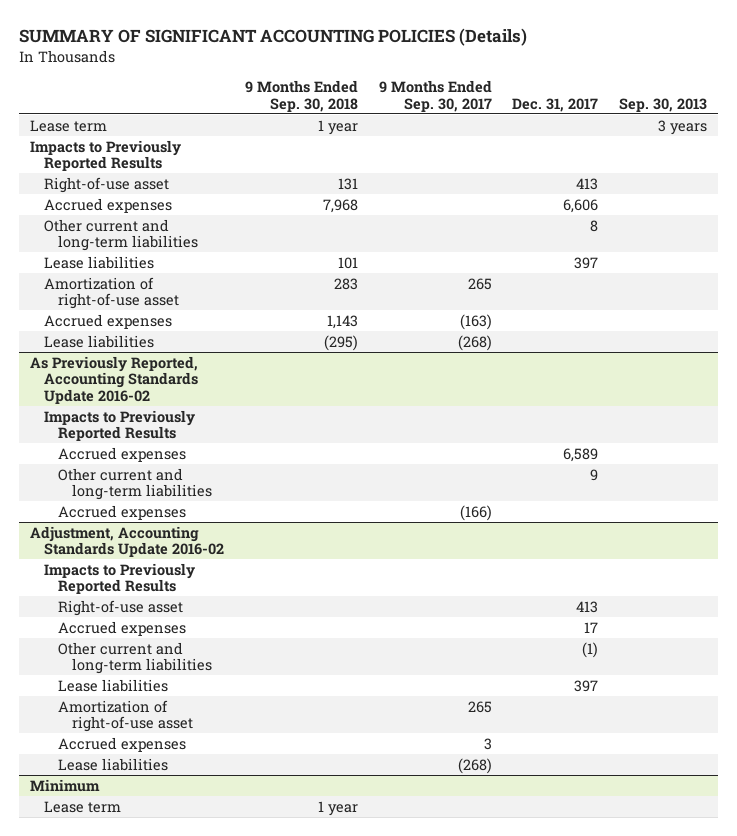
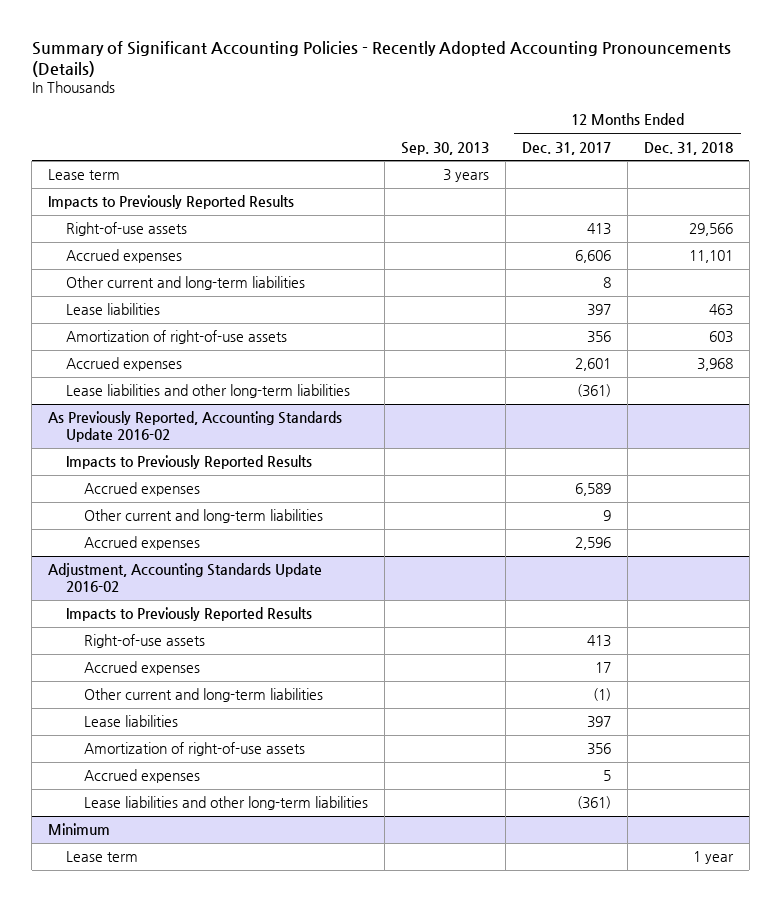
- SUMMARY OF SIGNIFICANT ACCOUNTING POLICIES (Details)
+ Summary of Significant Accounting Policies - Recently Adopted Accounting Pronouncements (Details)
- | 9 Months Ended Sep. 30, 2018 | 9 Months Ended Sep. 30, 2017 | Dec. 31, 2017 | Sep. 30, 2013
+ | Sep. 30, 2013 | 12 Months Ended Dec. 31, 2017 | 12 Months Ended Dec. 31, 2018
- Right-of-use asset | 131 | | 413 |
+ Right-of-use assets | | 413 | 29,566
- Amortization of right-of-use asset | 283 | 265 | |
+ Amortization of right-of-use assets | | 356 | 603
- Lease liabilities | (295) | (268) | |
+ Lease liabilities and other long-term liabilities | | (361) |
@ Adjustment, Accounting Standards Update 2016-02
- Right-of-use asset | | | 413 |
+ Right-of-use assets | | 413 |
- Amortization of right-of-use asset | | 265 | |
+ Amortization of right-of-use assets | | 356 |
- Lease liabilities | | (268) | |
+ Lease liabilities and other long-term liabilities | | (361) |

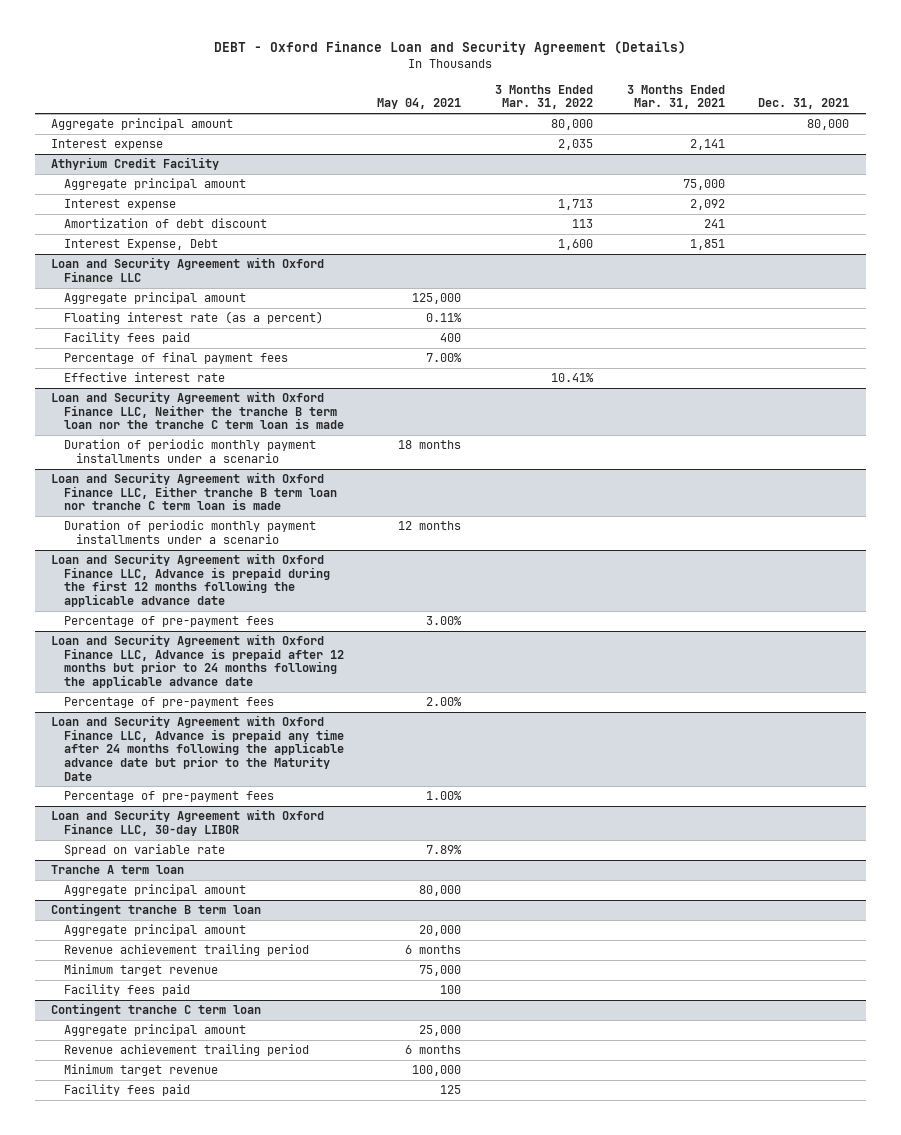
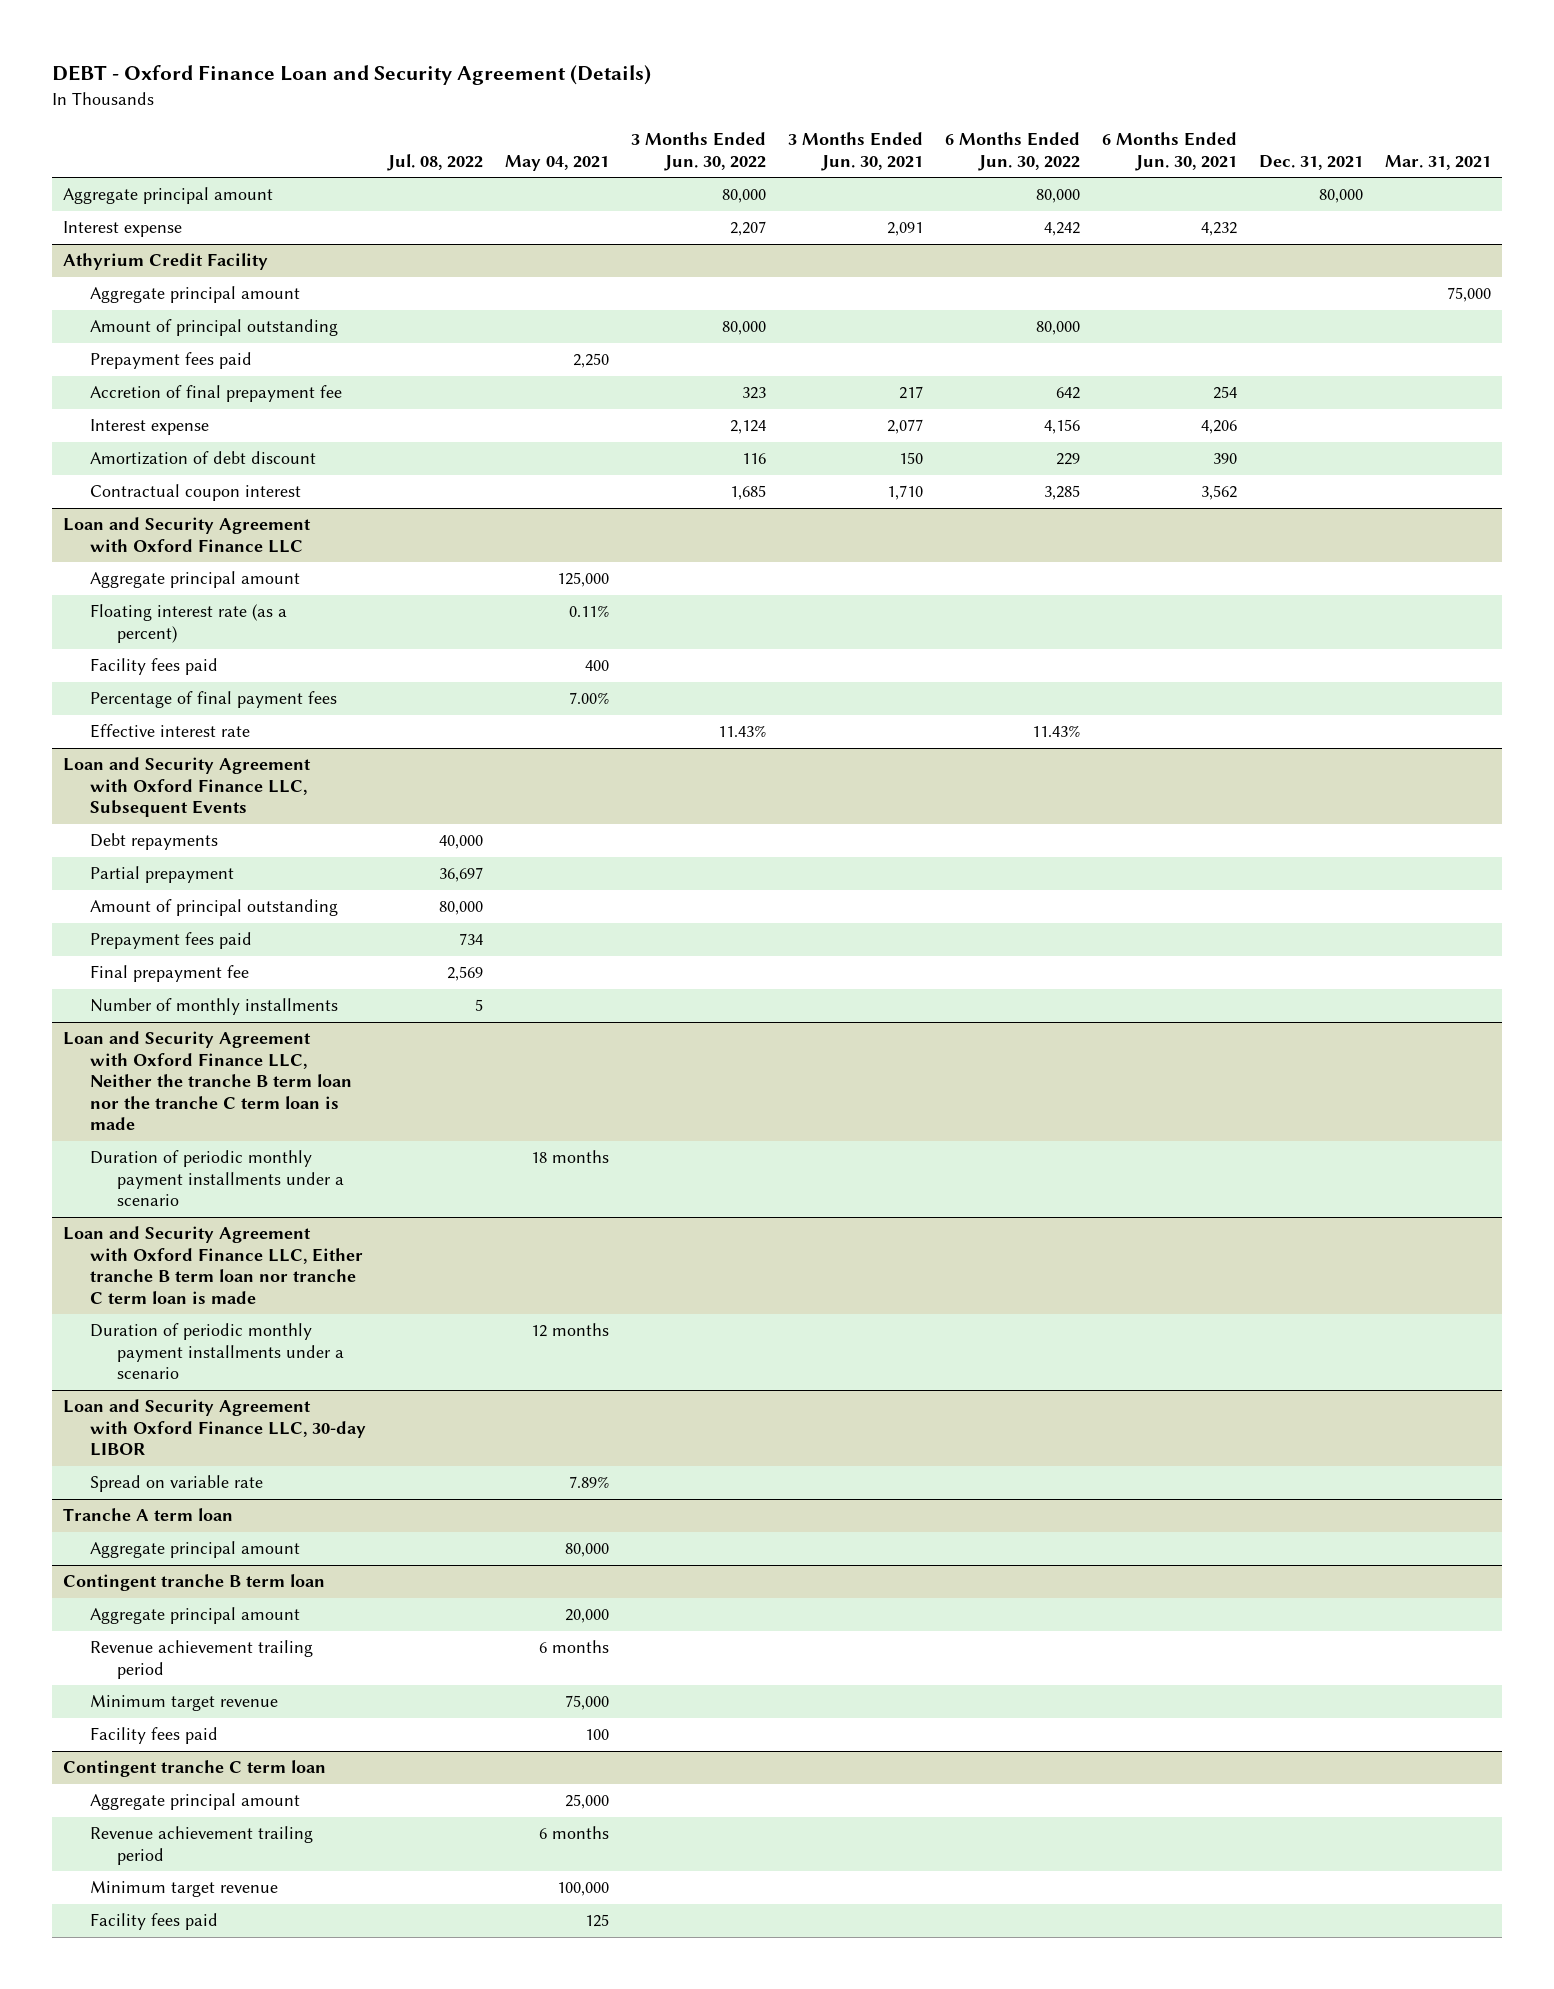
- | May 04, 2021 | 3 Months Ended Mar. 31, 2022 | 3 Months Ended Mar. 31, 2021 | Dec. 31, 2021
+ | Jul. 08, 2022 | May 04, 2021 | 3 Months Ended Jun. 30, 2022 | 3 Months Ended Jun. 30, 2021 | 6 Months Ended Jun. 30, 2022 | 6 Months Ended Jun. 30, 2021 | Dec. 31, 2021 | Mar. 31, 2021
@ Athyrium Credit Facility
+ Amount of principal outstanding | | | 80,000 | | 80,000 | | |
+ Prepayment fees paid | | 2,250 | | | | | |
+ Accretion of final prepayment fee | | | 323 | 217 | 642 | 254 | |
- Interest Expense, Debt | | 1,600 | 1,851 |
+ Contractual coupon interest | | | 1,685 | 1,710 | 3,285 | 3,562 | |
+ Loan and Security Agreement with Oxford Finance LLC, Subsequent Events
+ Debt repayments | 40,000 | | | | | | |
+ Partial prepayment | 36,697 | | | | | | |
+ Amount of principal outstanding | 80,000 | | | | | | |
+ Prepayment fees paid | 734 | | | | | | |
+ Final prepayment fee | 2,569 | | | | | | |
+ Number of monthly installments | 5 | | | | | | |
- Loan and Security Agreement with Oxford Finance LLC, Advance is prepaid during the first 12 months following the applicable advance date
- Percentage of pre-payment fees | 3.00% | | |
- Loan and Security Agreement with Oxford Finance LLC, Advance is prepaid after 12 months but prior to 24 months following the applicable advance date
- Percentage of pre-payment fees | 2.00% | | |
- Loan and Security Agreement with Oxford Finance LLC, Advance is prepaid any time after 24 months following the applicable advance date but prior to the Maturity Date
- Percentage of pre-payment fees | 1.00% | | |

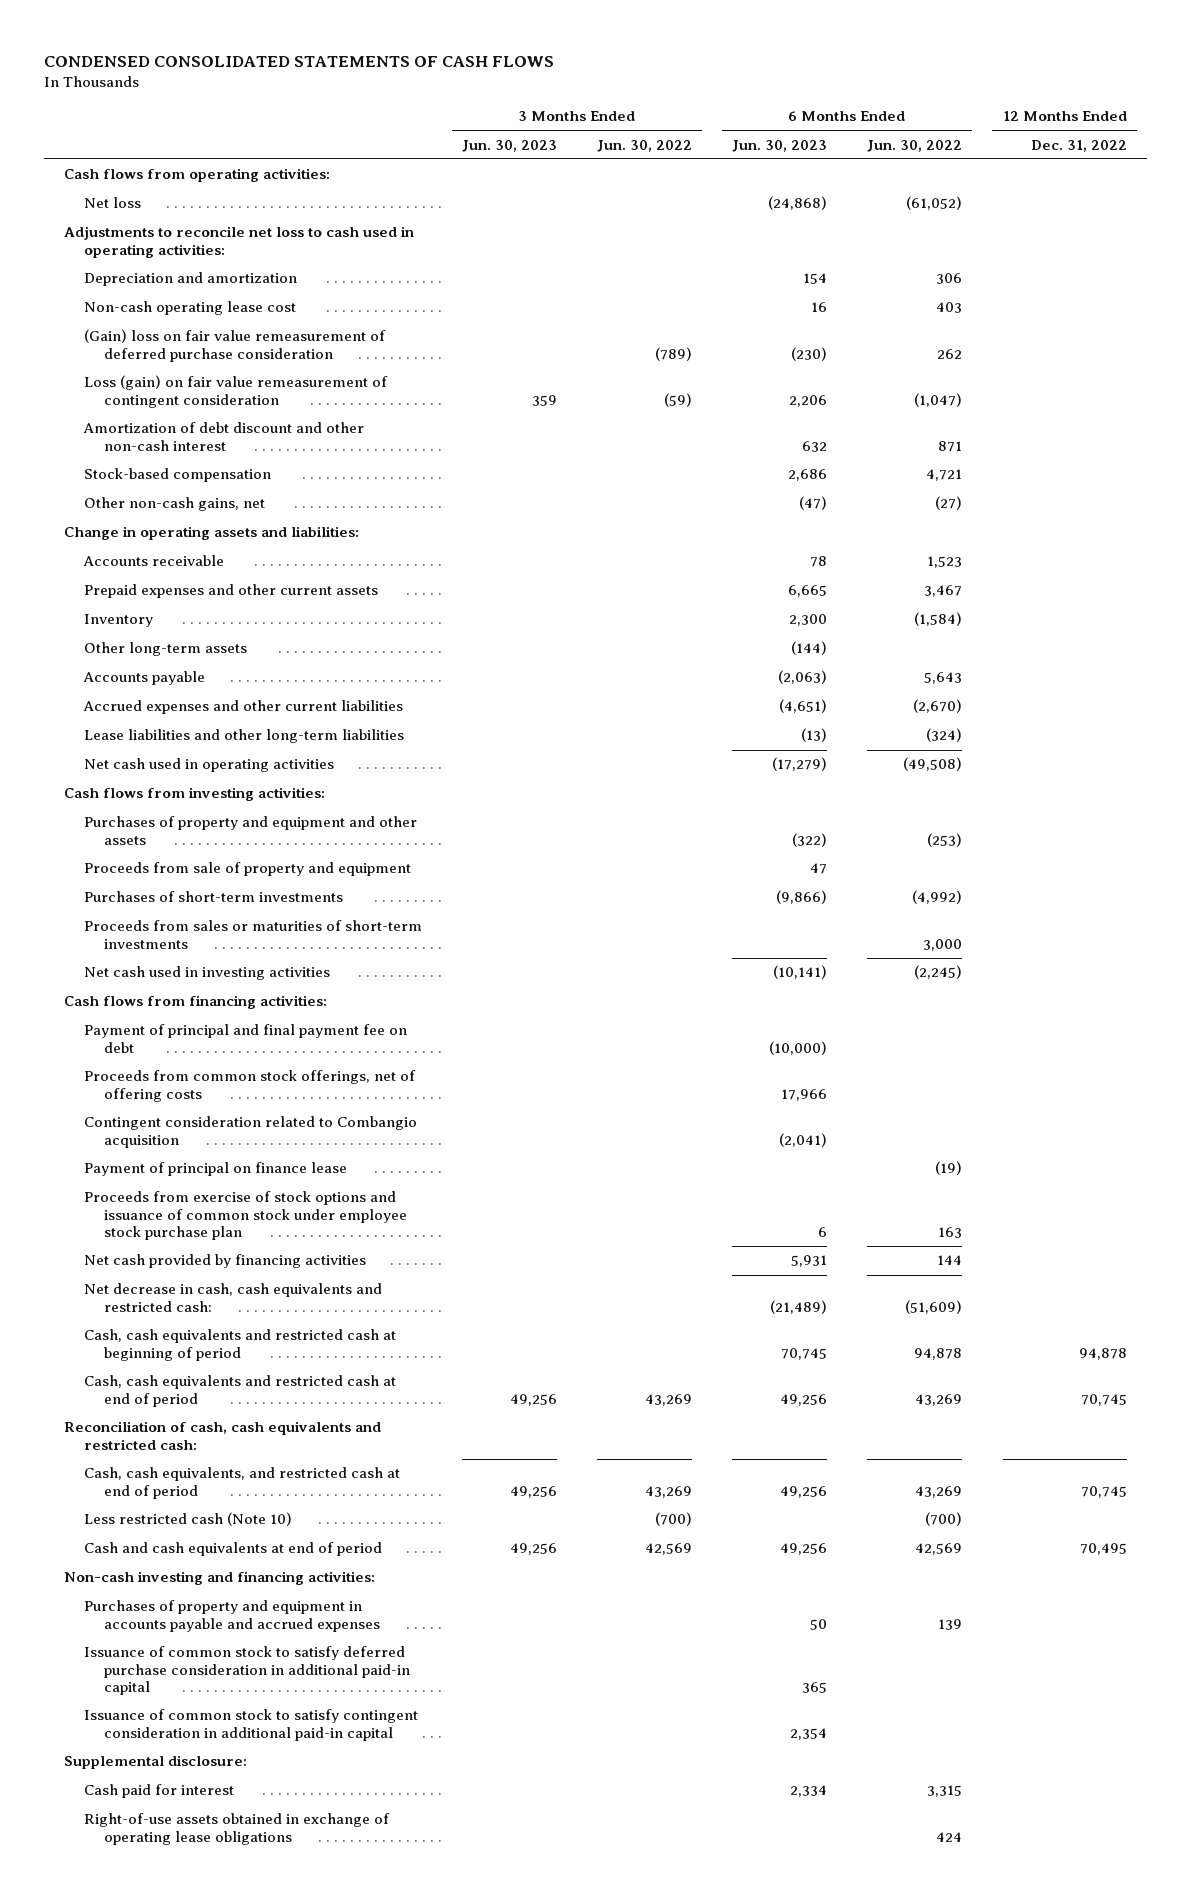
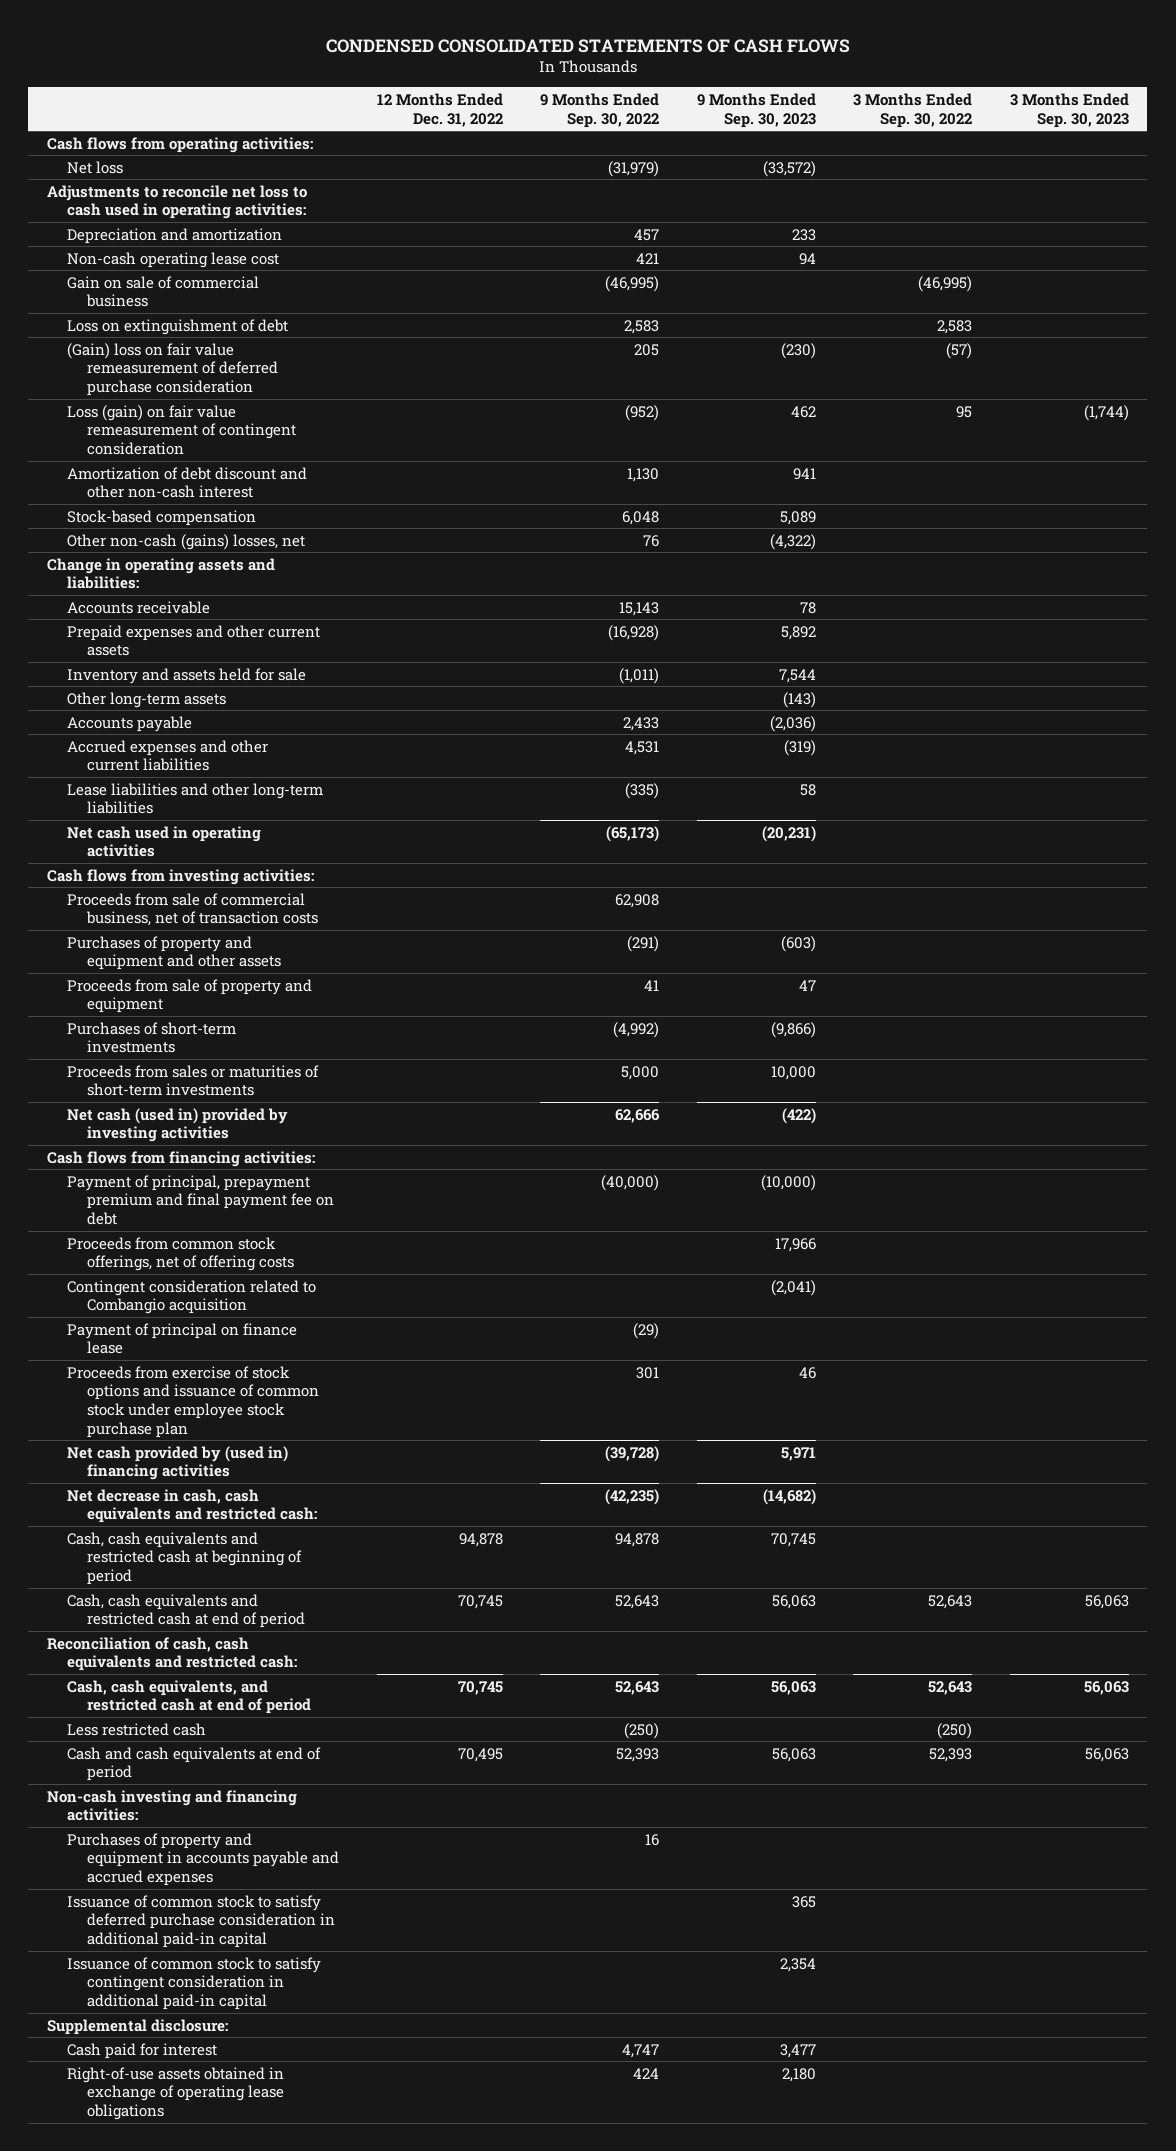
- | 3 Months Ended Jun. 30, 2023 | 3 Months Ended Jun. 30, 2022 | 6 Months Ended Jun. 30, 2023 | 6 Months Ended Jun. 30, 2022 | 12 Months Ended Dec. 31, 2022
+ | 12 Months Ended Dec. 31, 2022 | 9 Months Ended Sep. 30, 2022 | 9 Months Ended Sep. 30, 2023 | 3 Months Ended Sep. 30, 2022 | 3 Months Ended Sep. 30, 2023
+ Gain on sale of commercial business | | (46,995) | | (46,995) |
+ Loss on extinguishment of debt | | 2,583 | | 2,583 |
- Other non-cash gains, net | | | (47) | (27) |
+ Other non-cash (gains) losses, net | | 76 | (4,322) | |
- Inventory | | | 2,300 | (1,584) |
+ Inventory and assets held for sale | | (1,011) | 7,544 | |
+ Proceeds from sale of commercial business, net of transaction costs | | 62,908 | | |
- Net cash used in investing activities | | | (10,141) | (2,245) |
+ Net cash (used in) provided by investing activities | | 62,666 | (422) | |
- Payment of principal and final payment fee on debt | | | (10,000) | |
+ Payment of principal, prepayment premium and final payment fee on debt | | (40,000) | (10,000) | |
- Net cash provided by financing activities | | | 5,931 | 144 |
+ Net cash provided by (used in) financing activities | | (39,728) | 5,971 | |
- Less restricted cash (Note 10) | | (700) | | (700) |
+ Less restricted cash | | (250) | | (250) |

